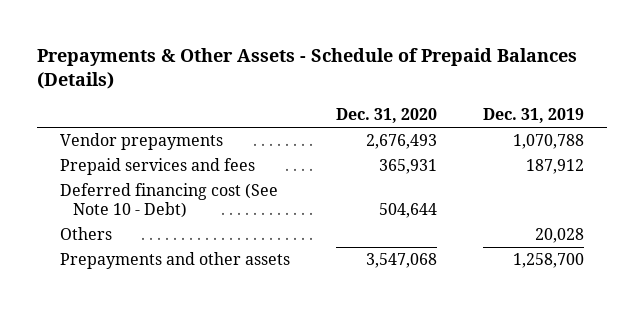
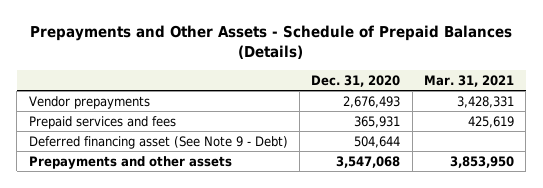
- Prepayments & Other Assets - Schedule of Prepaid Balances (Details)
+ Prepayments and Other Assets - Schedule of Prepaid Balances (Details)
- | Dec. 31, 2020 | Dec. 31, 2019
+ | Dec. 31, 2020 | Mar. 31, 2021
- Deferred financing cost (See Note 10 - Debt) | 504,644 |
- Others | | 20,028
+ Deferred financing asset (See Note 9 - Debt) | 504,644 |

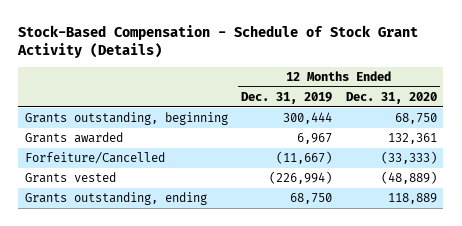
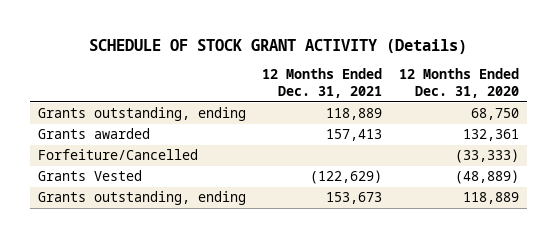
- Stock-Based Compensation - Schedule of Stock Grant Activity (Details)
+ SCHEDULE OF STOCK GRANT ACTIVITY (Details)
- | 12 Months Ended Dec. 31, 2019 | 12 Months Ended Dec. 31, 2020
+ | 12 Months Ended Dec. 31, 2021 | 12 Months Ended Dec. 31, 2020
- Grants outstanding, beginning | 300,444 | 68,750
+ Grants outstanding, ending | 118,889 | 68,750
- Grants vested | (226,994) | (48,889)
+ Grants Vested | (122,629) | (48,889)

